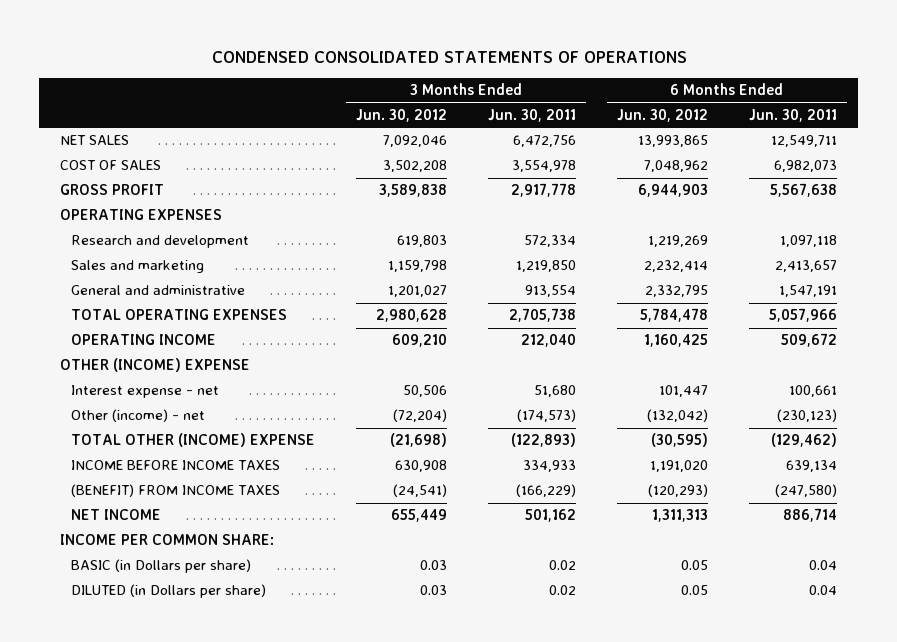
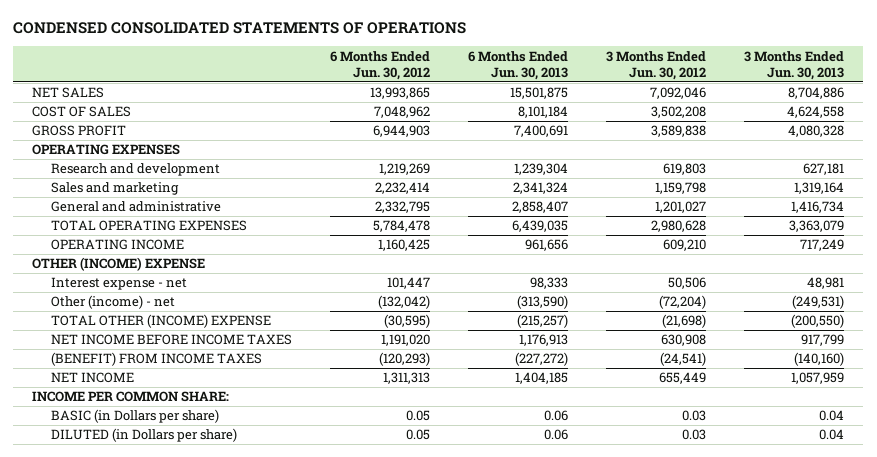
- | 3 Months Ended Jun. 30, 2012 | 3 Months Ended Jun. 30, 2011 | 6 Months Ended Jun. 30, 2012 | 6 Months Ended Jun. 30, 2011
+ | 6 Months Ended Jun. 30, 2012 | 6 Months Ended Jun. 30, 2013 | 3 Months Ended Jun. 30, 2012 | 3 Months Ended Jun. 30, 2013
- INCOME BEFORE INCOME TAXES | 630,908 | 334,933 | 1,191,020 | 639,134
+ NET INCOME BEFORE INCOME TAXES | 1,191,020 | 1,176,913 | 630,908 | 917,799

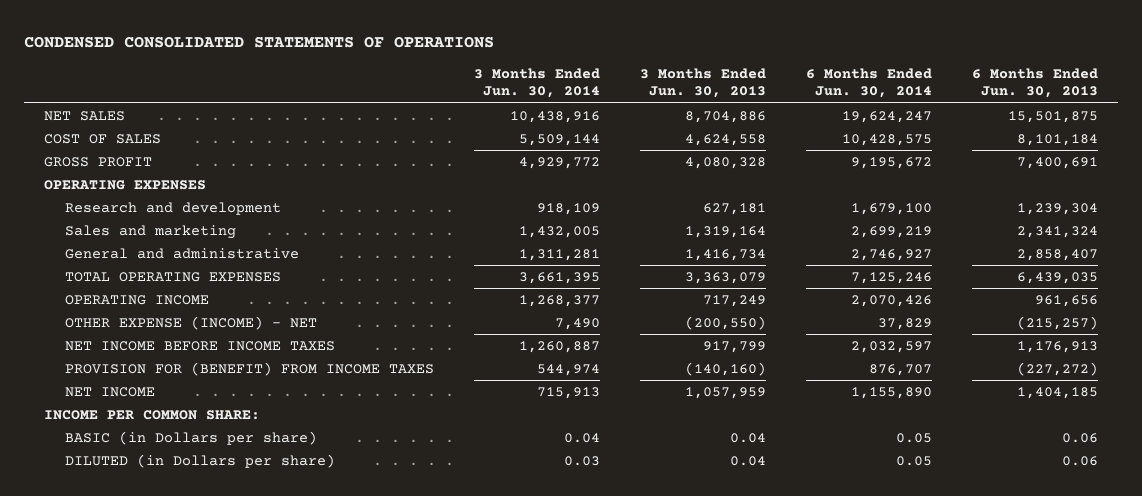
- | 6 Months Ended Jun. 30, 2012 | 6 Months Ended Jun. 30, 2013 | 3 Months Ended Jun. 30, 2012 | 3 Months Ended Jun. 30, 2013
+ | 3 Months Ended Jun. 30, 2014 | 3 Months Ended Jun. 30, 2013 | 6 Months Ended Jun. 30, 2014 | 6 Months Ended Jun. 30, 2013
- OTHER (INCOME) EXPENSE
- Interest expense - net | 101,447 | 98,333 | 50,506 | 48,981
- Other (income) - net | (132,042) | (313,590) | (72,204) | (249,531)
- TOTAL OTHER (INCOME) EXPENSE | (30,595) | (215,257) | (21,698) | (200,550)
+ OTHER EXPENSE (INCOME) - NET | 7,490 | (200,550) | 37,829 | (215,257)
- (BENEFIT) FROM INCOME TAXES | (120,293) | (227,272) | (24,541) | (140,160)
+ PROVISION FOR (BENEFIT) FROM INCOME TAXES | 544,974 | (140,160) | 876,707 | (227,272)

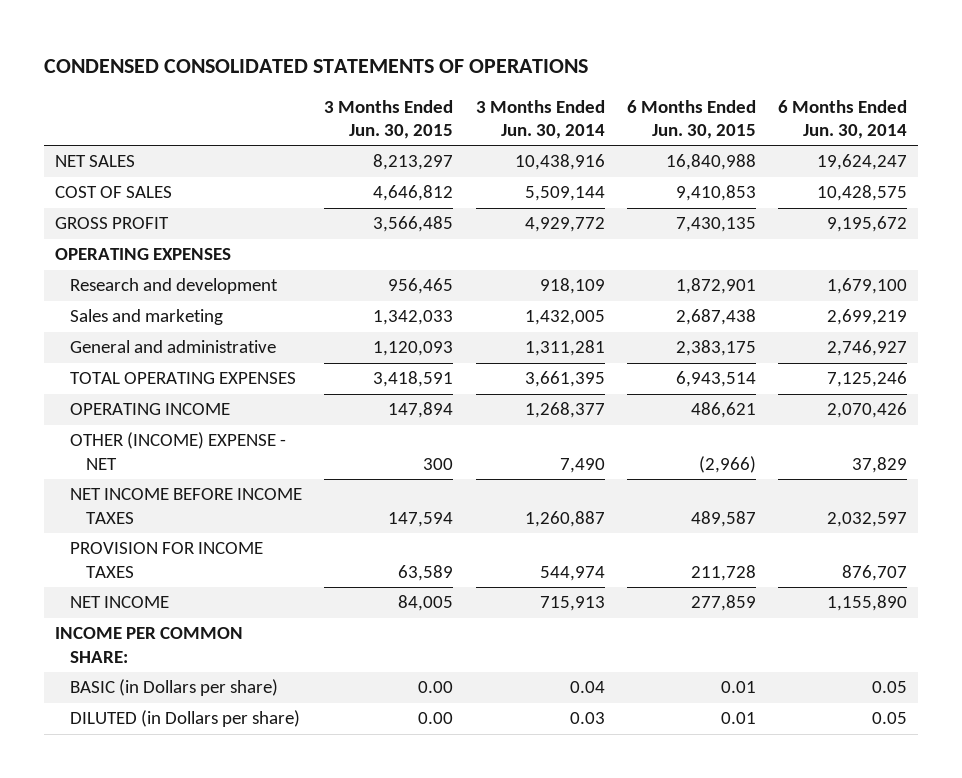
- | 3 Months Ended Jun. 30, 2014 | 3 Months Ended Jun. 30, 2013 | 6 Months Ended Jun. 30, 2014 | 6 Months Ended Jun. 30, 2013
+ | 3 Months Ended Jun. 30, 2015 | 3 Months Ended Jun. 30, 2014 | 6 Months Ended Jun. 30, 2015 | 6 Months Ended Jun. 30, 2014
- OTHER EXPENSE (INCOME) - NET | 7,490 | (200,550) | 37,829 | (215,257)
+ OTHER (INCOME) EXPENSE - NET | 300 | 7,490 | (2,966) | 37,829
- PROVISION FOR (BENEFIT) FROM INCOME TAXES | 544,974 | (140,160) | 876,707 | (227,272)
+ PROVISION FOR INCOME TAXES | 63,589 | 544,974 | 211,728 | 876,707

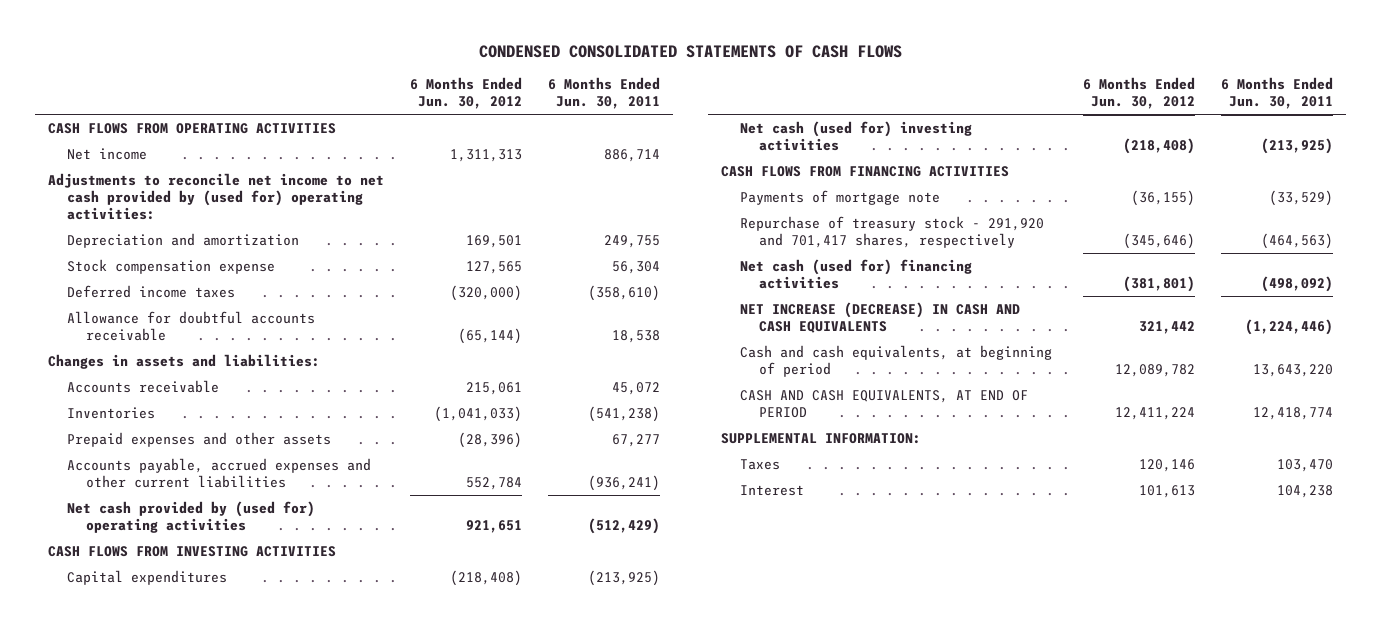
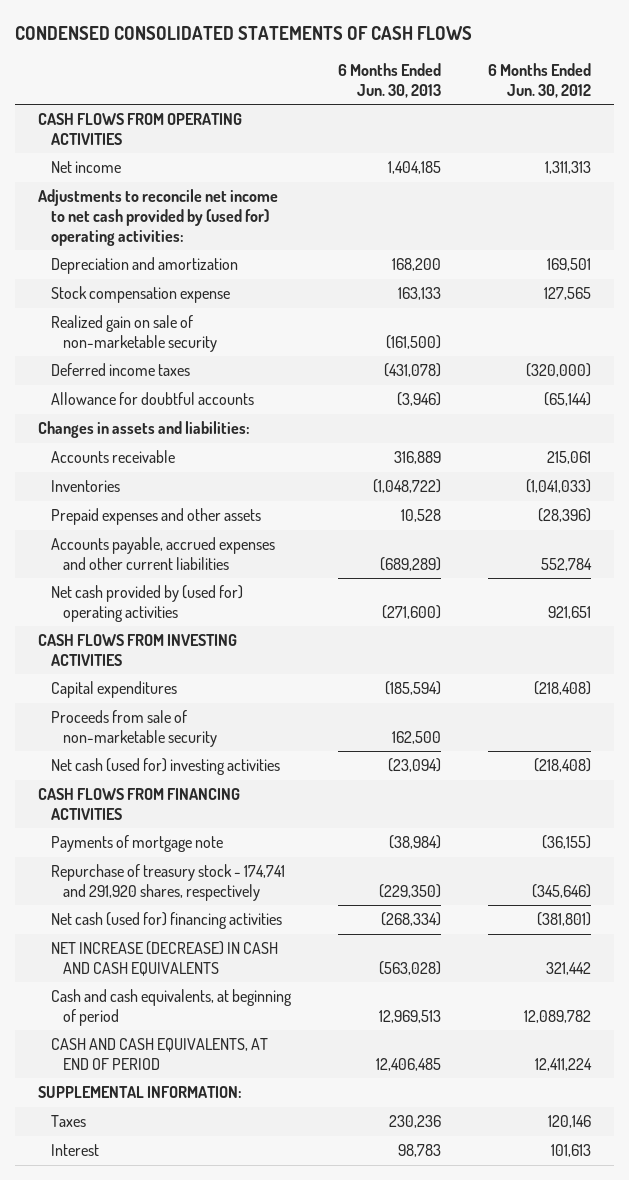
- | 6 Months Ended Jun. 30, 2012 | 6 Months Ended Jun. 30, 2011
+ | 6 Months Ended Jun. 30, 2013 | 6 Months Ended Jun. 30, 2012
+ Realized gain on sale of non-marketable security | (161,500) |
- Allowance for doubtful accounts receivable | (65,144) | 18,538
+ Allowance for doubtful accounts | (3,946) | (65,144)
+ Proceeds from sale of non-marketable security | 162,500 |
- Repurchase of treasury stock - 291,920 and 701,417 shares, respectively | (345,646) | (464,563)
+ Repurchase of treasury stock - 174,741 and 291,920 shares, respectively | (229,350) | (345,646)

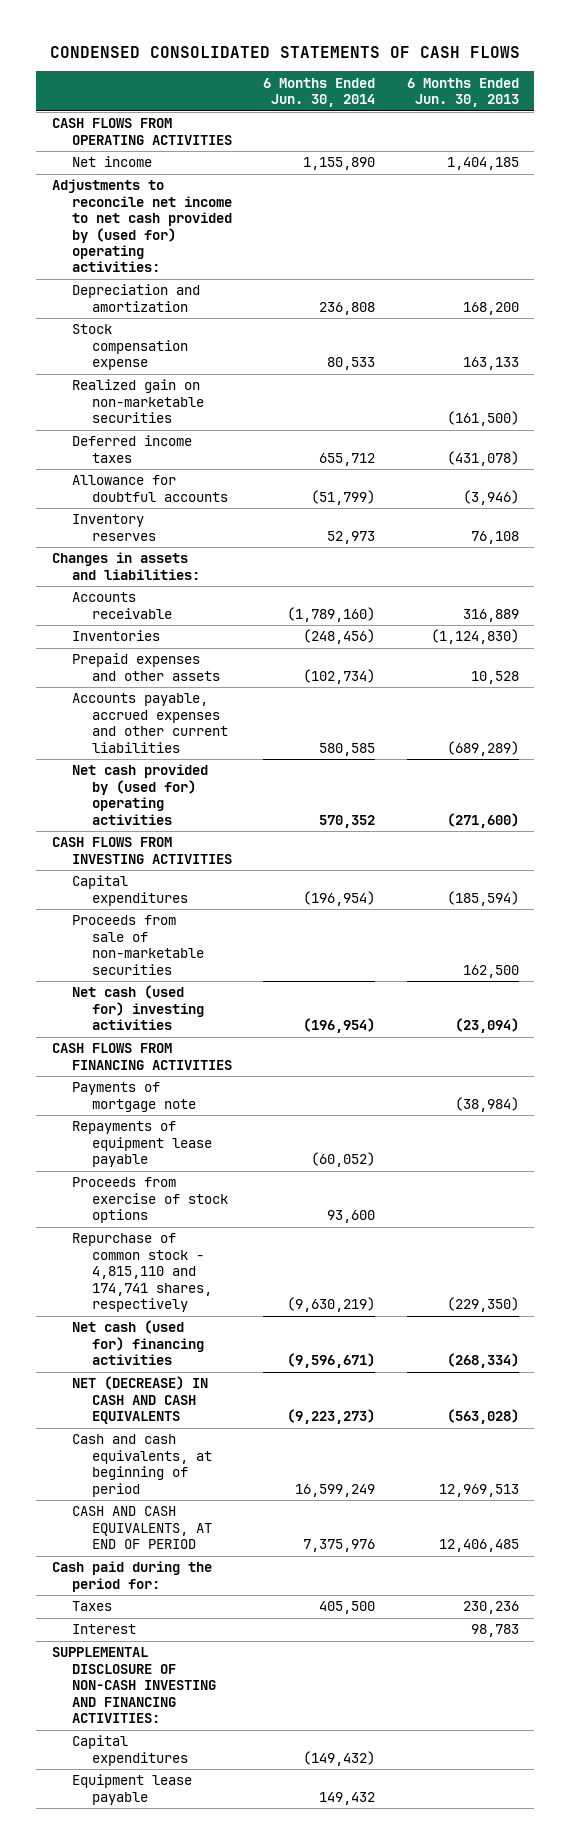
- | 6 Months Ended Jun. 30, 2013 | 6 Months Ended Jun. 30, 2012
+ | 6 Months Ended Jun. 30, 2014 | 6 Months Ended Jun. 30, 2013
- Realized gain on sale of non-marketable security | (161,500) |
+ Realized gain on non-marketable securities | | (161,500)
+ Inventory reserves | 52,973 | 76,108
- Inventories | (1,048,722) | (1,041,033)
+ Inventories | (248,456) | (1,124,830)
- Proceeds from sale of non-marketable security | 162,500 |
+ Proceeds from sale of non-marketable securities | | 162,500
- Repurchase of treasury stock - 174,741 and 291,920 shares, respectively | (229,350) | (345,646)
+ Repayments of equipment lease payable | (60,052) |
+ Proceeds from exercise of stock options | 93,600 |
+ Repurchase of common stock - 4,815,110 and 174,741 shares, respectively | (9,630,219) | (229,350)
- NET INCREASE (DECREASE) IN CASH AND CASH EQUIVALENTS | (563,028) | 321,442
+ NET (DECREASE) IN CASH AND CASH EQUIVALENTS | (9,223,273) | (563,028)
- SUPPLEMENTAL INFORMATION:
+ Cash paid during the period for:
+ SUPPLEMENTAL DISCLOSURE OF NON-CASH INVESTING AND FINANCING ACTIVITIES:
+ Capital expenditures | (149,432) |
+ Equipment lease payable | 149,432 |

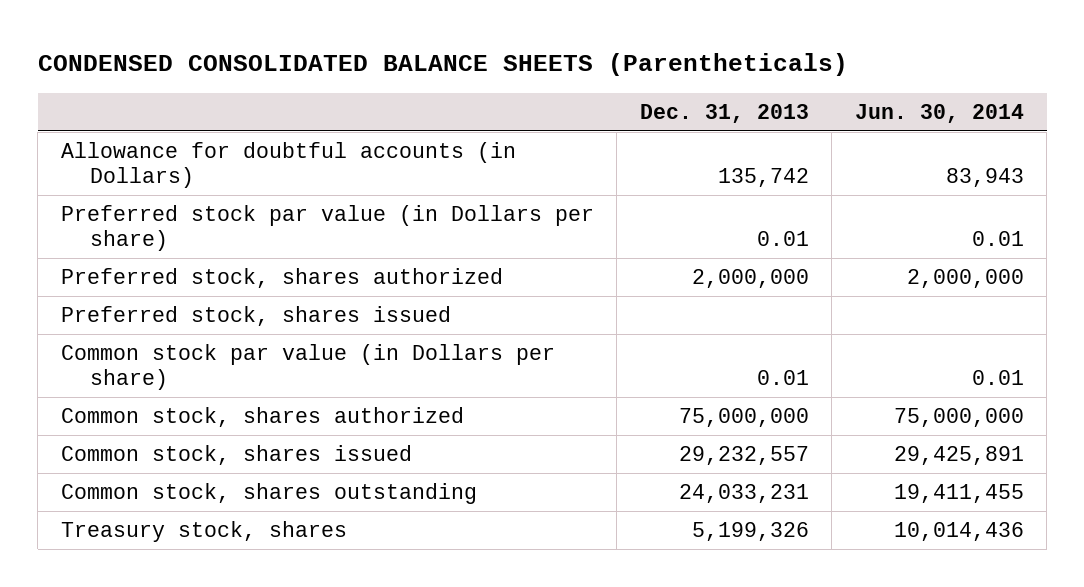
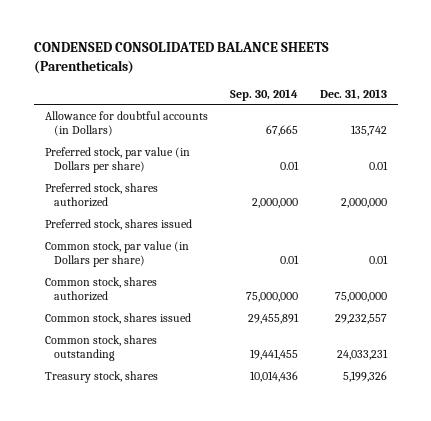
- | Dec. 31, 2013 | Jun. 30, 2014
+ | Sep. 30, 2014 | Dec. 31, 2013
- Preferred stock par value (in Dollars per share) | 0.01 | 0.01
+ Preferred stock, par value (in Dollars per share) | 0.01 | 0.01
- Common stock par value (in Dollars per share) | 0.01 | 0.01
+ Common stock, par value (in Dollars per share) | 0.01 | 0.01

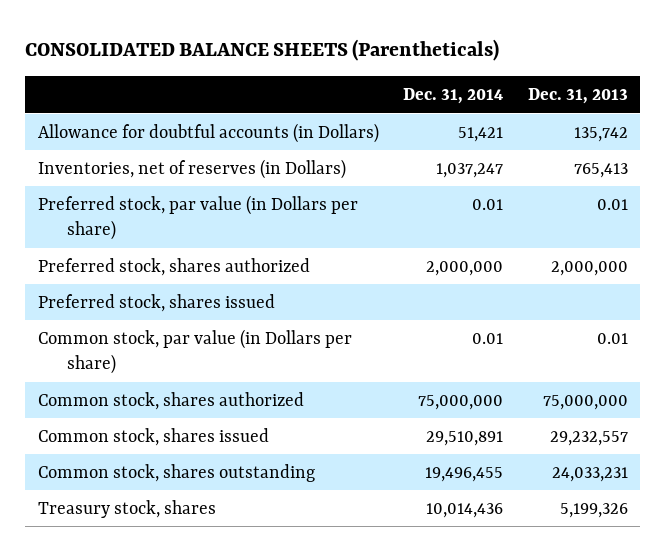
- CONDENSED CONSOLIDATED BALANCE SHEETS (Parentheticals)
+ CONSOLIDATED BALANCE SHEETS (Parentheticals)
- | Sep. 30, 2014 | Dec. 31, 2013
+ | Dec. 31, 2014 | Dec. 31, 2013
+ Inventories, net of reserves (in Dollars) | 1,037,247 | 765,413

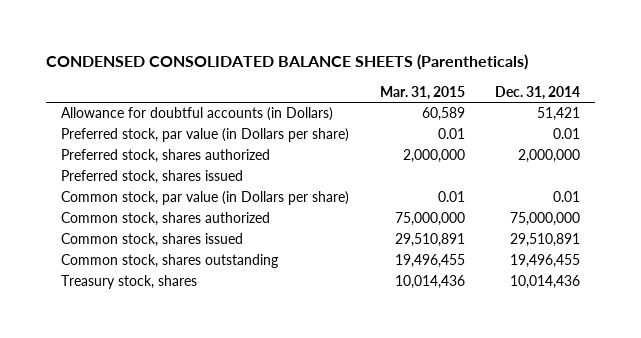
- CONSOLIDATED BALANCE SHEETS (Parentheticals)
+ CONDENSED CONSOLIDATED BALANCE SHEETS (Parentheticals)
- | Dec. 31, 2014 | Dec. 31, 2013
+ | Mar. 31, 2015 | Dec. 31, 2014
- Inventories, net of reserves (in Dollars) | 1,037,247 | 765,413

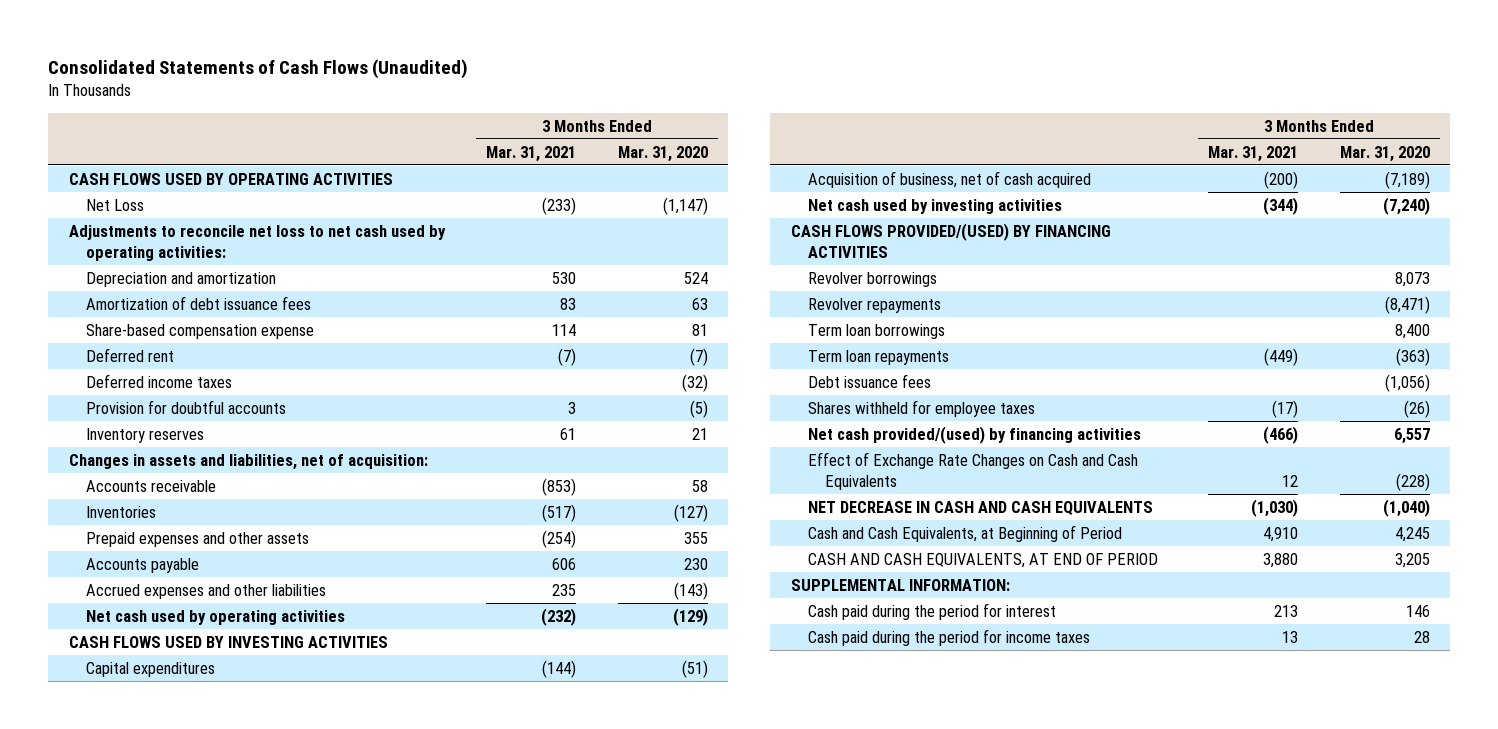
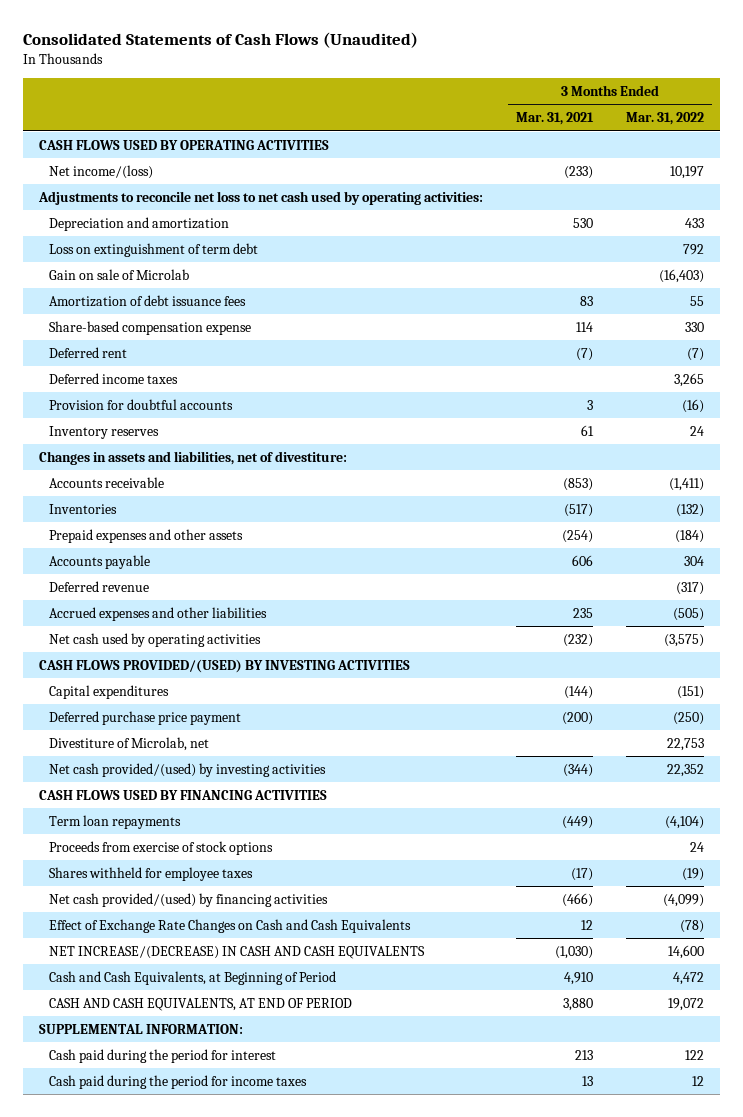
- | 3 Months Ended Mar. 31, 2021 | 3 Months Ended Mar. 31, 2020
+ | 3 Months Ended Mar. 31, 2021 | 3 Months Ended Mar. 31, 2022
- Net Loss | (233) | (1,147)
+ Net income/(loss) | (233) | 10,197
+ Loss on extinguishment of term debt | | 792
+ Gain on sale of Microlab | | (16,403)
- Changes in assets and liabilities, net of acquisition:
+ Changes in assets and liabilities, net of divestiture:
+ Deferred revenue | | (317)
- CASH FLOWS USED BY INVESTING ACTIVITIES
+ CASH FLOWS PROVIDED/(USED) BY INVESTING ACTIVITIES
- Acquisition of business, net of cash acquired | (200) | (7,189)
- Net cash used by investing activities | (344) | (7,240)
- CASH FLOWS PROVIDED/(USED) BY FINANCING ACTIVITIES
- Revolver borrowings | | 8,073
- Revolver repayments | | (8,471)
- Term loan borrowings | | 8,400
+ Deferred purchase price payment | (200) | (250)
+ Divestiture of Microlab, net | | 22,753
+ Net cash provided/(used) by investing activities | (344) | 22,352
+ CASH FLOWS USED BY FINANCING ACTIVITIES
- Debt issuance fees | | (1,056)
+ Proceeds from exercise of stock options | | 24
- NET DECREASE IN CASH AND CASH EQUIVALENTS | (1,030) | (1,040)
+ NET INCREASE/(DECREASE) IN CASH AND CASH EQUIVALENTS | (1,030) | 14,600

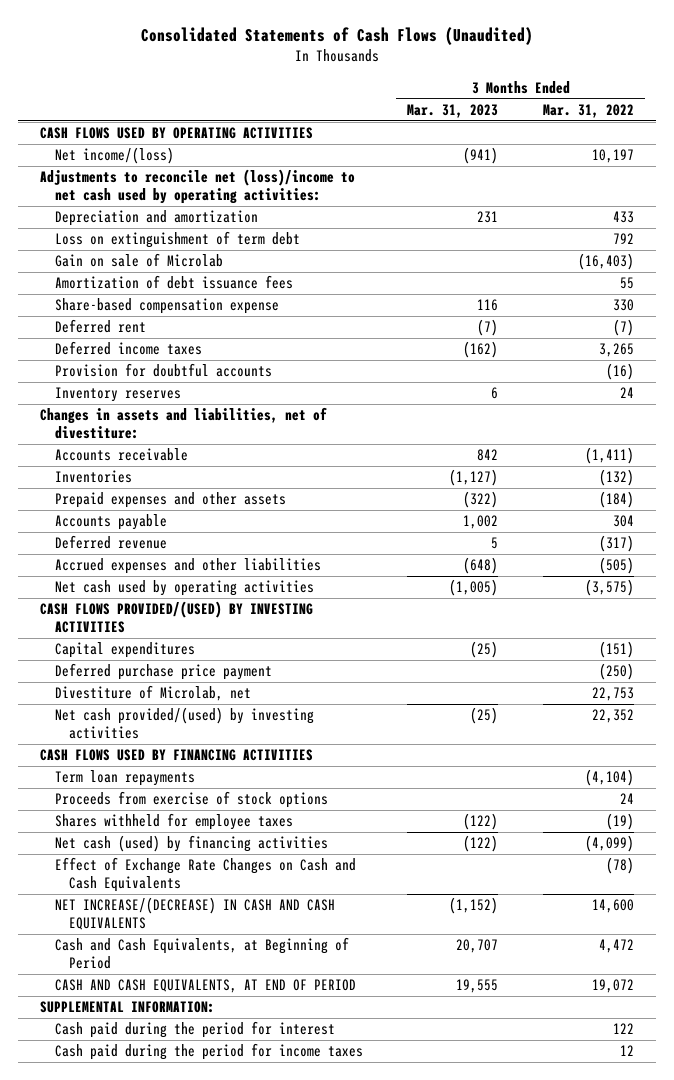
- | 3 Months Ended Mar. 31, 2021 | 3 Months Ended Mar. 31, 2022
+ | 3 Months Ended Mar. 31, 2023 | 3 Months Ended Mar. 31, 2022
- Adjustments to reconcile net loss to net cash used by operating activities:
+ Adjustments to reconcile net (loss)/income to net cash used by operating activities:
- Net cash provided/(used) by financing activities | (466) | (4,099)
+ Net cash (used) by financing activities | (122) | (4,099)

